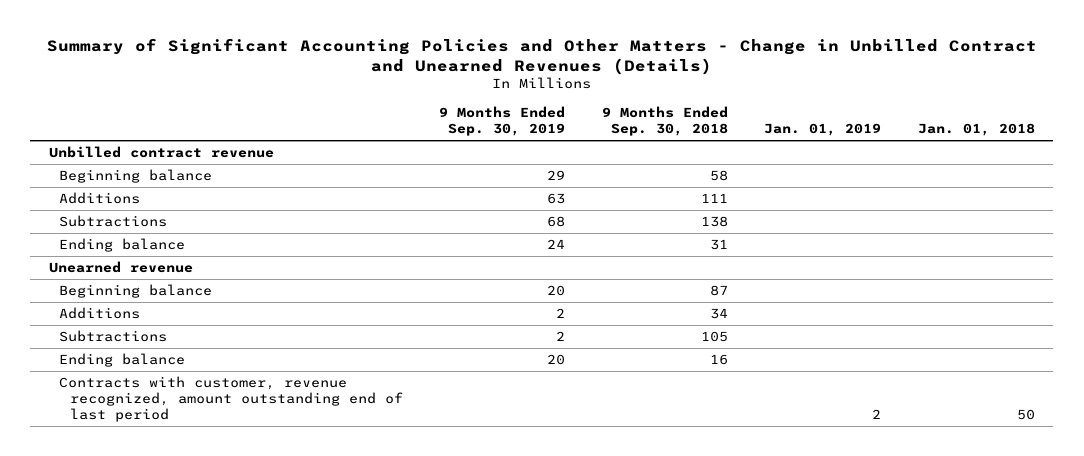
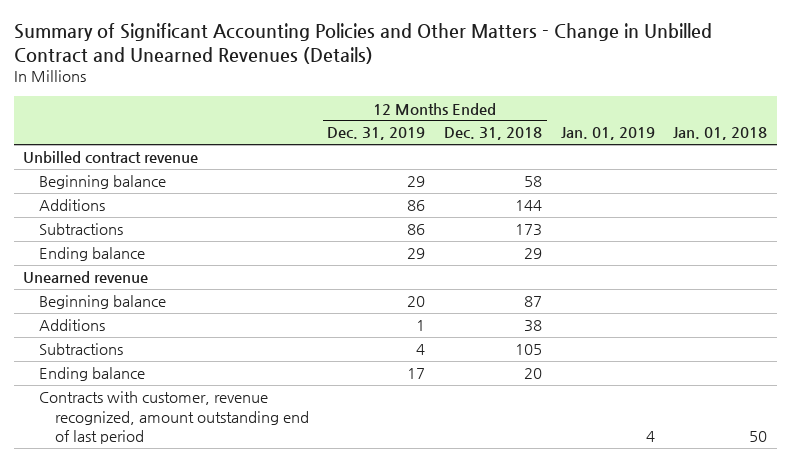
- | 9 Months Ended Sep. 30, 2019 | 9 Months Ended Sep. 30, 2018 | Jan. 01, 2019 | Jan. 01, 2018
+ | 12 Months Ended Dec. 31, 2019 | 12 Months Ended Dec. 31, 2018 | Jan. 01, 2019 | Jan. 01, 2018
- Contracts with customer, revenue recognized, amount outstanding end of last period | | | 2 | 50
+ Contracts with customer, revenue recognized, amount outstanding end of last period | | | 4 | 50

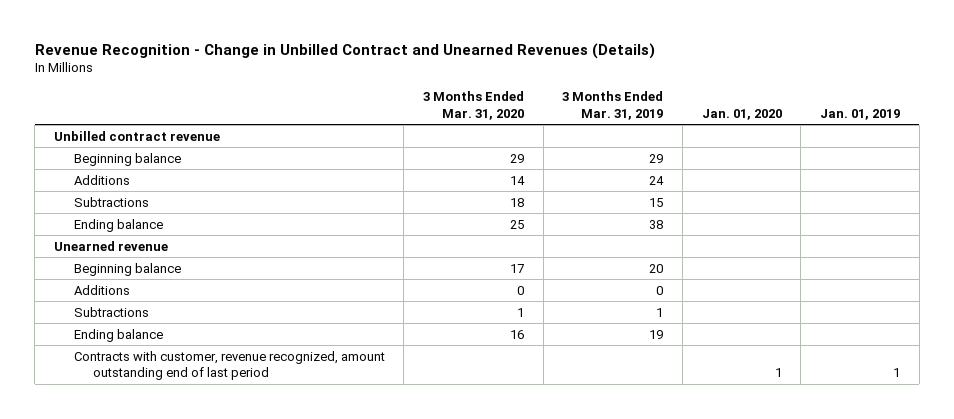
- Summary of Significant Accounting Policies and Other Matters - Change in Unbilled Contract and Unearned Revenues (Details)
+ Revenue Recognition - Change in Unbilled Contract and Unearned Revenues (Details)
- | 12 Months Ended Dec. 31, 2019 | 12 Months Ended Dec. 31, 2018 | Jan. 01, 2019 | Jan. 01, 2018
+ | 3 Months Ended Mar. 31, 2020 | 3 Months Ended Mar. 31, 2019 | Jan. 01, 2020 | Jan. 01, 2019
- Contracts with customer, revenue recognized, amount outstanding end of last period | | | 4 | 50
+ Contracts with customer, revenue recognized, amount outstanding end of last period | | | 1 | 1

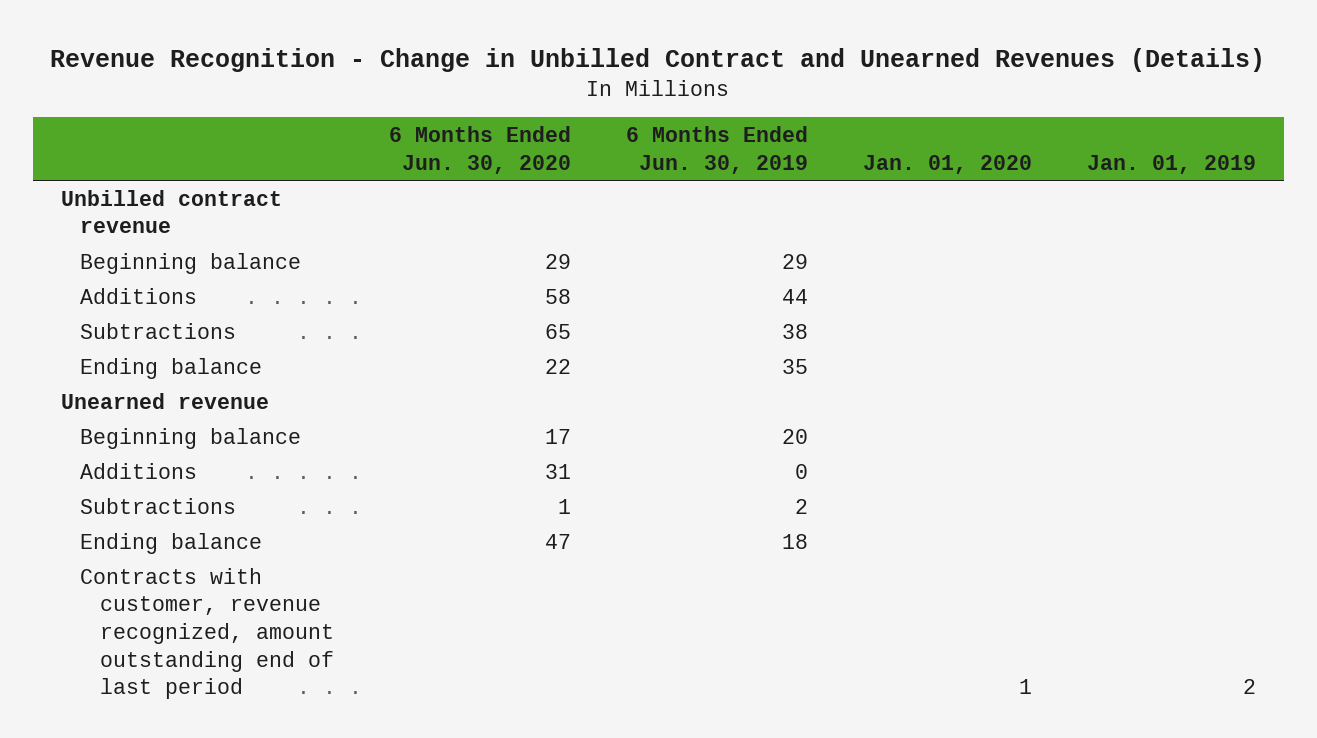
- | 3 Months Ended Mar. 31, 2020 | 3 Months Ended Mar. 31, 2019 | Jan. 01, 2020 | Jan. 01, 2019
+ | 6 Months Ended Jun. 30, 2020 | 6 Months Ended Jun. 30, 2019 | Jan. 01, 2020 | Jan. 01, 2019
- Contracts with customer, revenue recognized, amount outstanding end of last period | | | 1 | 1
+ Contracts with customer, revenue recognized, amount outstanding end of last period | | | 1 | 2

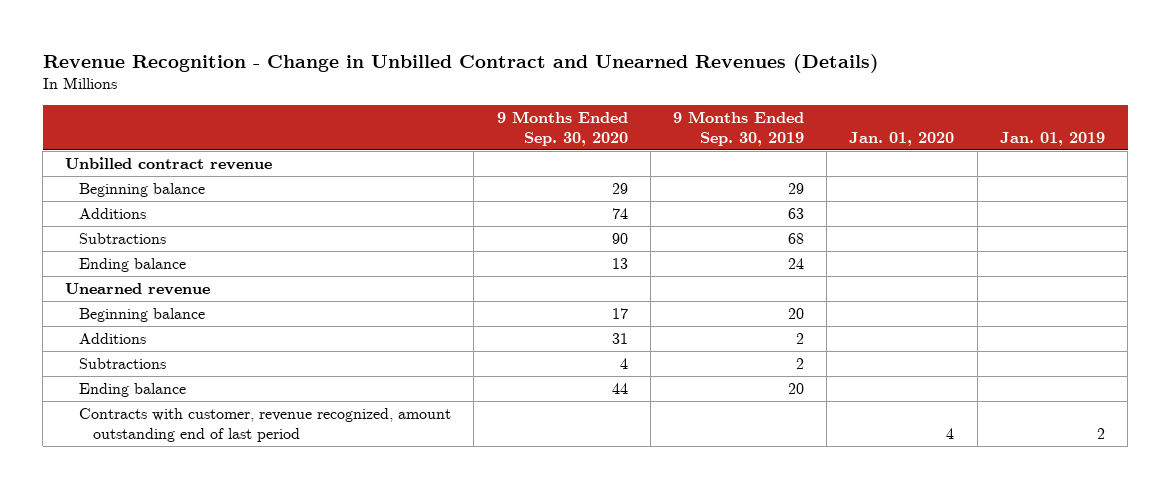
- | 6 Months Ended Jun. 30, 2020 | 6 Months Ended Jun. 30, 2019 | Jan. 01, 2020 | Jan. 01, 2019
+ | 9 Months Ended Sep. 30, 2020 | 9 Months Ended Sep. 30, 2019 | Jan. 01, 2020 | Jan. 01, 2019
- Contracts with customer, revenue recognized, amount outstanding end of last period | | | 1 | 2
+ Contracts with customer, revenue recognized, amount outstanding end of last period | | | 4 | 2

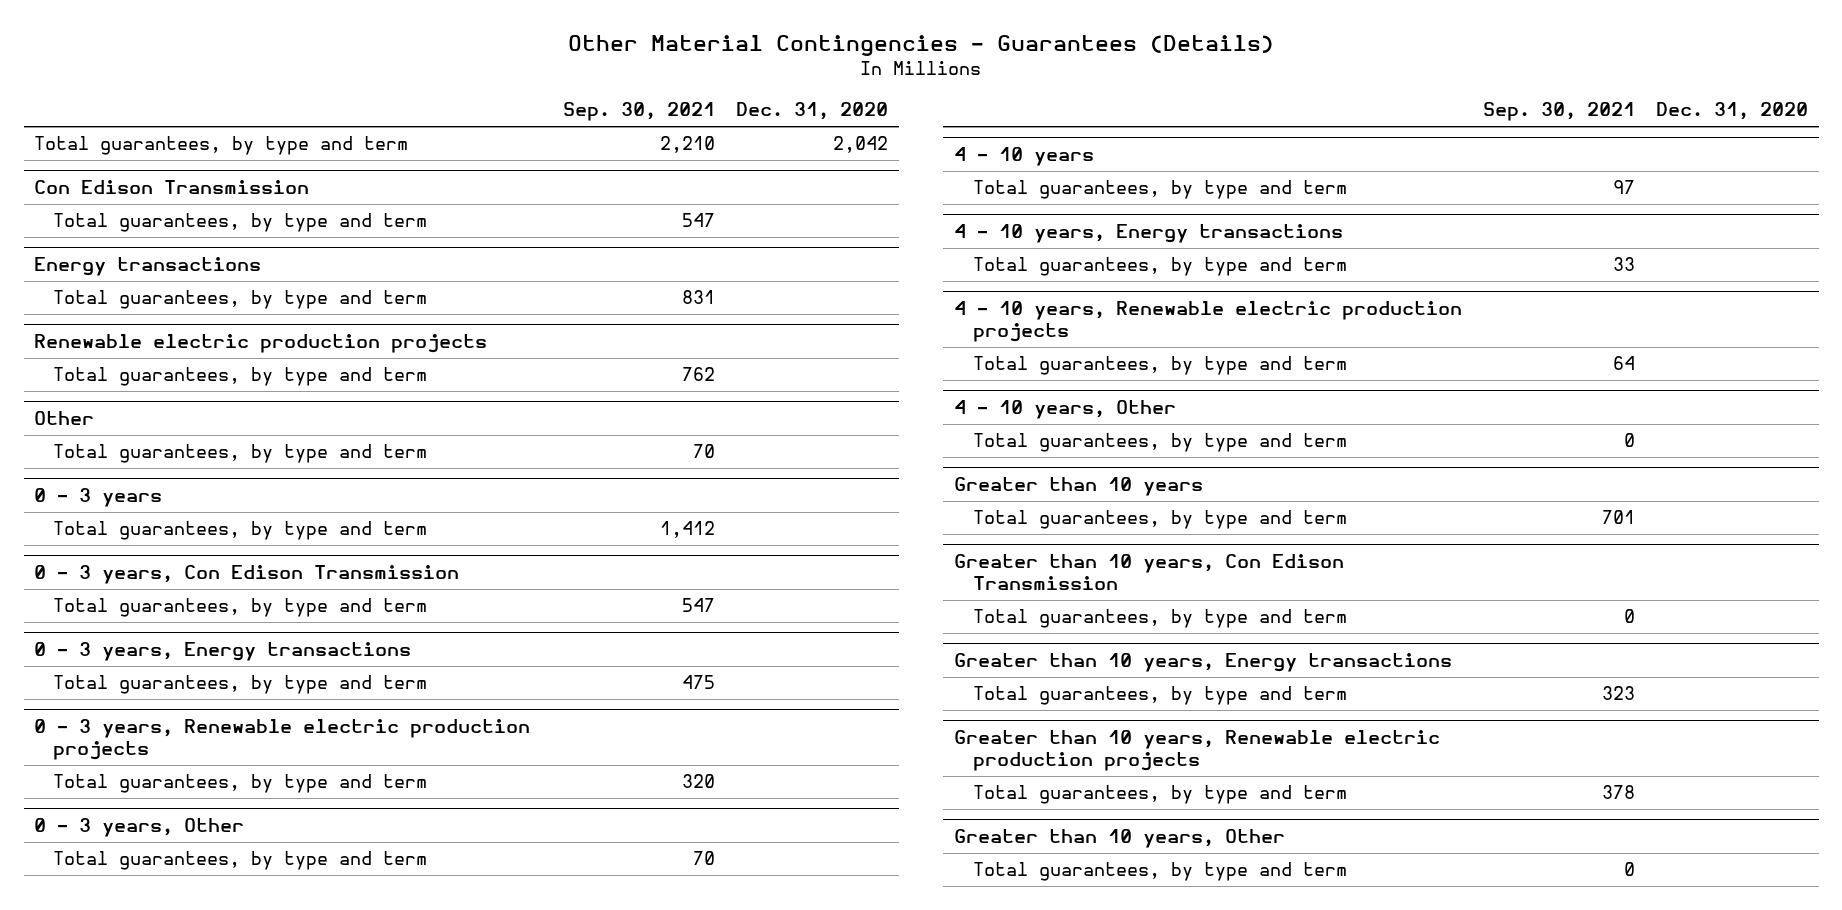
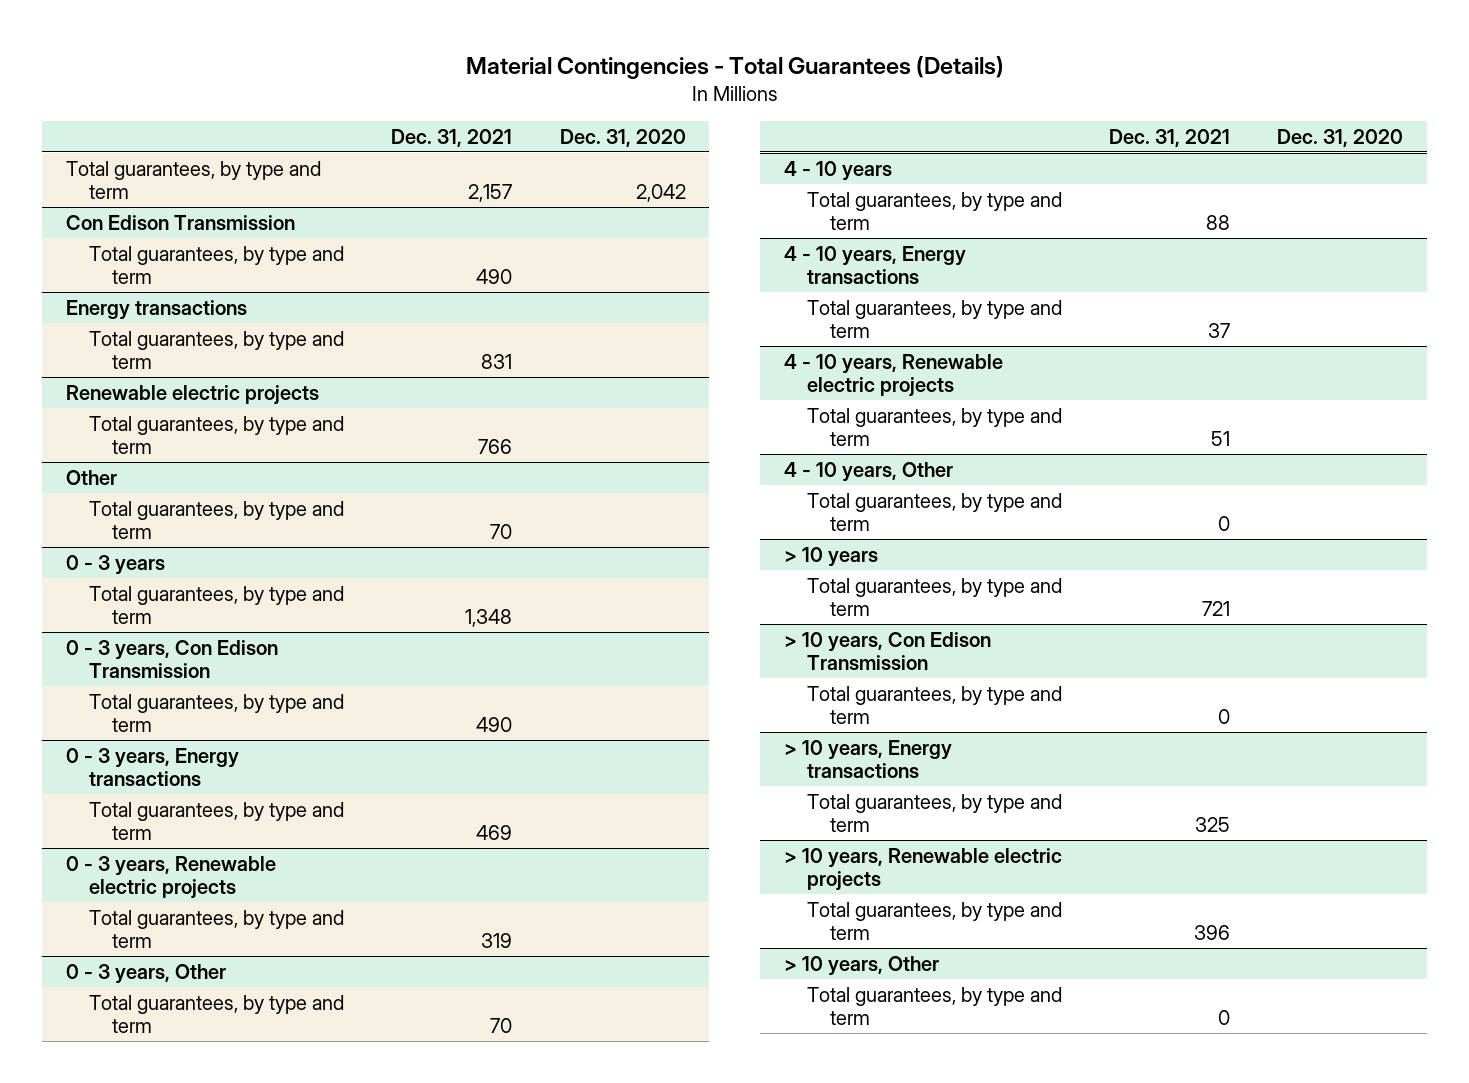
- Other Material Contingencies - Guarantees (Details)
+ Material Contingencies - Total Guarantees (Details)
- | Sep. 30, 2021 | Dec. 31, 2020
+ | Dec. 31, 2021 | Dec. 31, 2020
- Renewable electric production projects
+ Renewable electric projects
- 0 - 3 years, Renewable electric production projects
+ 0 - 3 years, Renewable electric projects
- 4 - 10 years, Renewable electric production projects
+ 4 - 10 years, Renewable electric projects
- Greater than 10 years
- Total guarantees, by type and term | 701 |
- Greater than 10 years, Con Edison Transmission
+ > 10 years
+ Total guarantees, by type and term | 721 |
+ > 10 years, Con Edison Transmission
- Greater than 10 years, Energy transactions
+ > 10 years, Energy transactions
- Greater than 10 years, Renewable electric production projects
+ > 10 years, Renewable electric projects
- Greater than 10 years, Other
+ > 10 years, Other

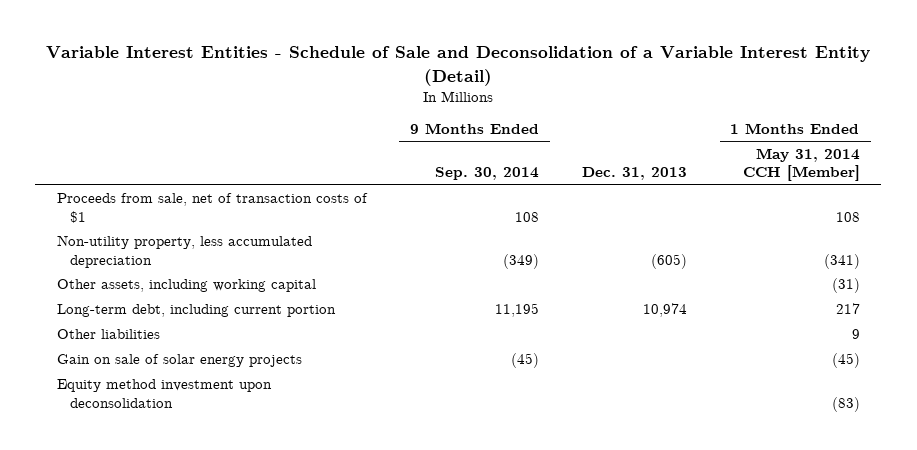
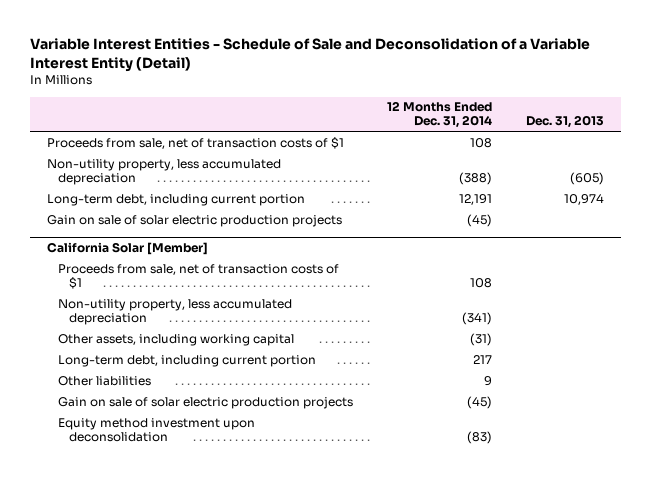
- | 9 Months Ended Sep. 30, 2014 | Dec. 31, 2013 | 1 Months Ended May 31, 2014 CCH [Member]
+ | 12 Months Ended Dec. 31, 2014 | Dec. 31, 2013
- Other assets, including working capital | | | (31)
- Other liabilities | | | 9
- Gain on sale of solar energy projects | (45) | | (45)
- Equity method investment upon deconsolidation | | | (83)
+ Gain on sale of solar electric production projects | (45) |
+ California Solar [Member]
+ Proceeds from sale, net of transaction costs of $1 | 108 |
+ Non-utility property, less accumulated depreciation | (341) |
+ Other assets, including working capital | (31) |
+ Long-term debt, including current portion | 217 |
+ Other liabilities | 9 |
+ Gain on sale of solar electric production projects | (45) |
+ Equity method investment upon deconsolidation | (83) |

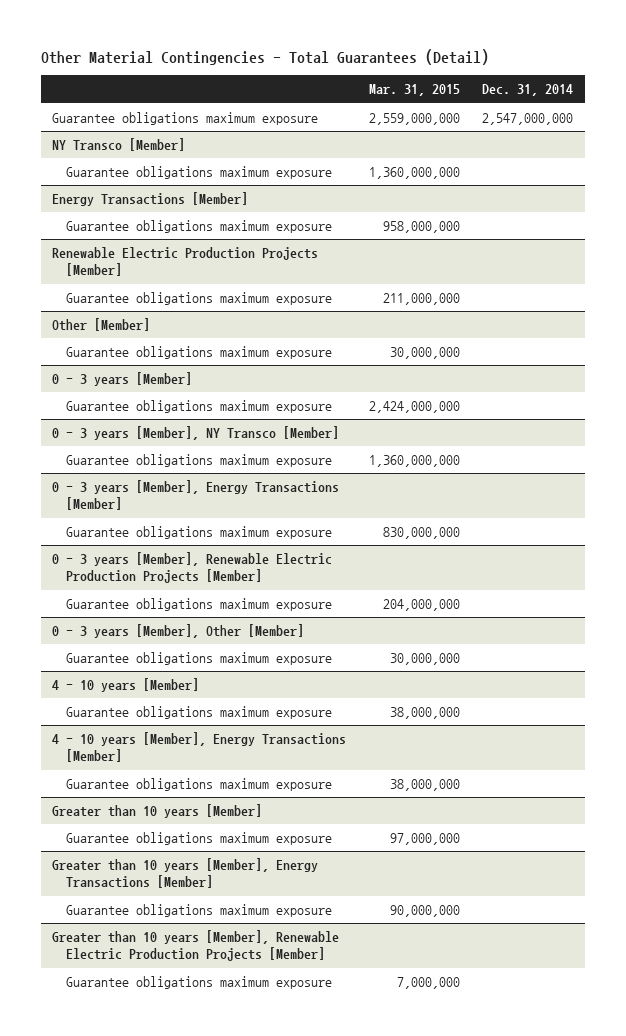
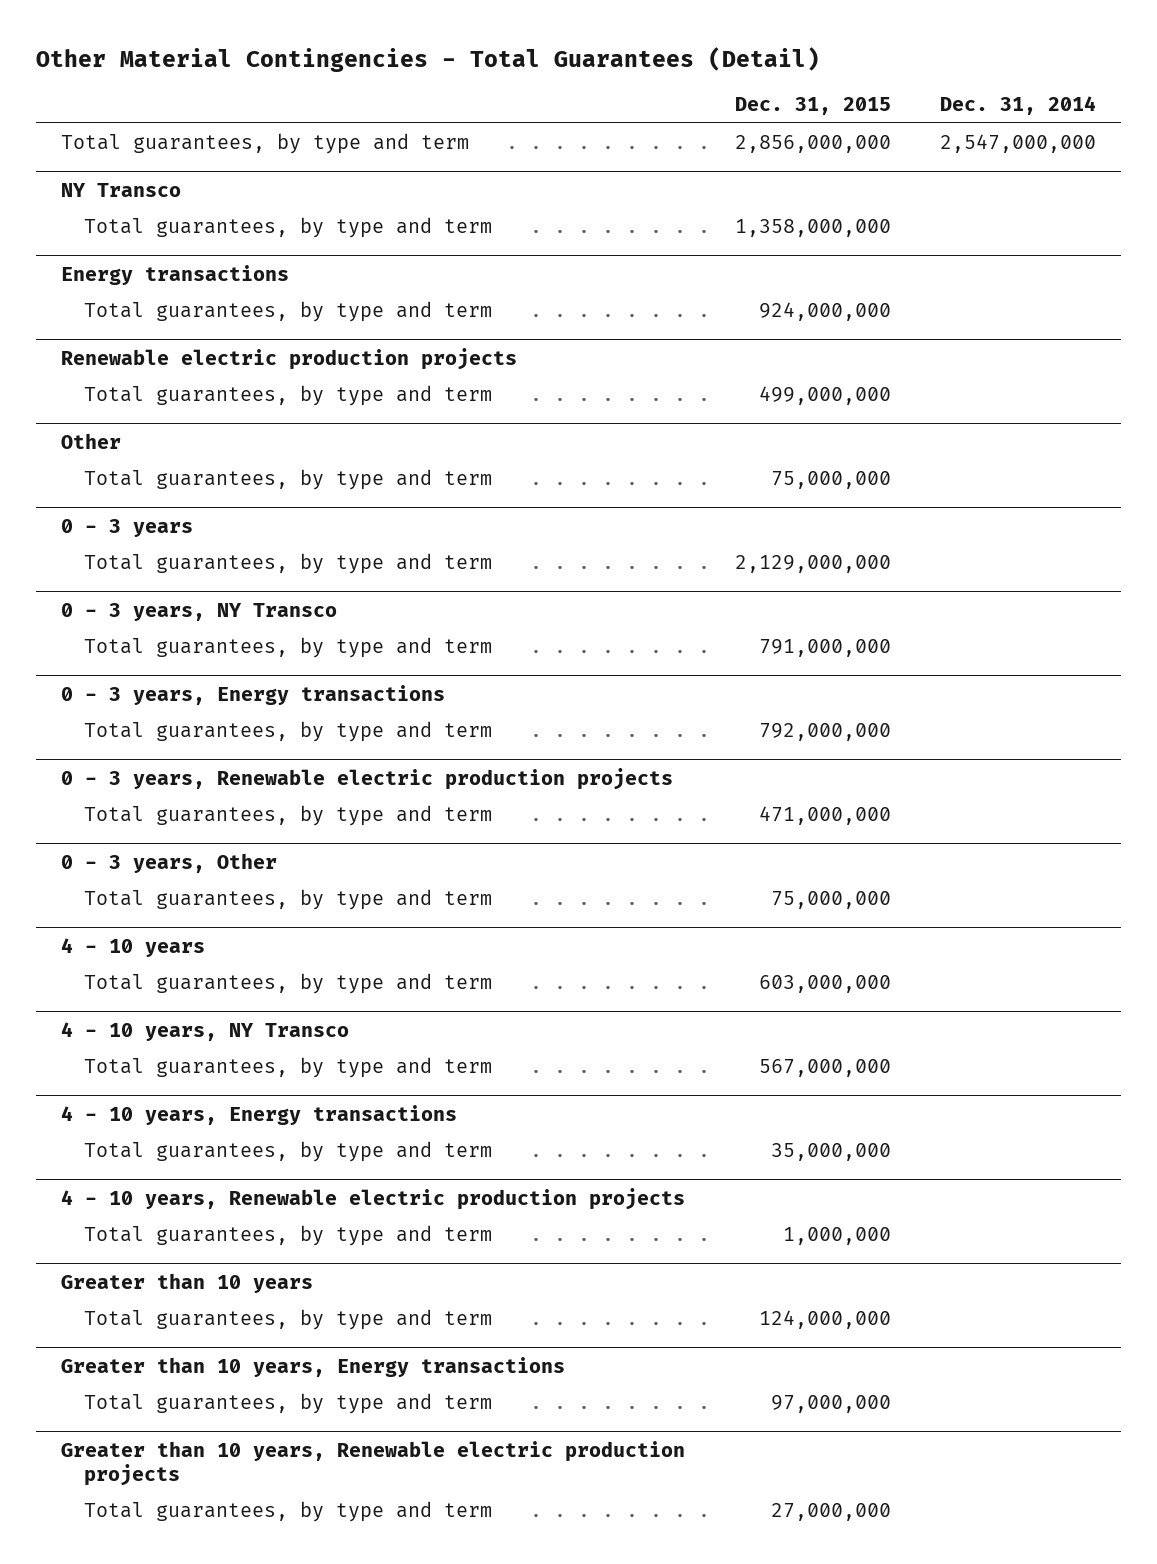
- | Mar. 31, 2015 | Dec. 31, 2014
+ | Dec. 31, 2015 | Dec. 31, 2014
- Guarantee obligations maximum exposure | 2,559,000,000 | 2,547,000,000
- NY Transco [Member]
- Guarantee obligations maximum exposure | 1,360,000,000 |
- Energy Transactions [Member]
- Guarantee obligations maximum exposure | 958,000,000 |
- Renewable Electric Production Projects [Member]
- Guarantee obligations maximum exposure | 211,000,000 |
- Other [Member]
- Guarantee obligations maximum exposure | 30,000,000 |
- 0 - 3 years [Member]
- Guarantee obligations maximum exposure | 2,424,000,000 |
- 0 - 3 years [Member], NY Transco [Member]
- Guarantee obligations maximum exposure | 1,360,000,000 |
- 0 - 3 years [Member], Energy Transactions [Member]
- Guarantee obligations maximum exposure | 830,000,000 |
- 0 - 3 years [Member], Renewable Electric Production Projects [Member]
- Guarantee obligations maximum exposure | 204,000,000 |
- 0 - 3 years [Member], Other [Member]
- Guarantee obligations maximum exposure | 30,000,000 |
- 4 - 10 years [Member]
- Guarantee obligations maximum exposure | 38,000,000 |
- 4 - 10 years [Member], Energy Transactions [Member]
- Guarantee obligations maximum exposure | 38,000,000 |
- Greater than 10 years [Member]
- Guarantee obligations maximum exposure | 97,000,000 |
- Greater than 10 years [Member], Energy Transactions [Member]
- Guarantee obligations maximum exposure | 90,000,000 |
- Greater than 10 years [Member], Renewable Electric Production Projects [Member]
- Guarantee obligations maximum exposure | 7,000,000 |
+ Total guarantees, by type and term | 2,856,000,000 | 2,547,000,000
+ NY Transco
+ Total guarantees, by type and term | 1,358,000,000 |
+ Energy transactions
+ Total guarantees, by type and term | 924,000,000 |
+ Renewable electric production projects
+ Total guarantees, by type and term | 499,000,000 |
+ Other
+ Total guarantees, by type and term | 75,000,000 |
+ 0 - 3 years
+ Total guarantees, by type and term | 2,129,000,000 |
+ 0 - 3 years, NY Transco
+ Total guarantees, by type and term | 791,000,000 |
+ 0 - 3 years, Energy transactions
+ Total guarantees, by type and term | 792,000,000 |
+ 0 - 3 years, Renewable electric production projects
+ Total guarantees, by type and term | 471,000,000 |
+ 0 - 3 years, Other
+ Total guarantees, by type and term | 75,000,000 |
+ 4 - 10 years
+ Total guarantees, by type and term | 603,000,000 |
+ 4 - 10 years, NY Transco
+ Total guarantees, by type and term | 567,000,000 |
+ 4 - 10 years, Energy transactions
+ Total guarantees, by type and term | 35,000,000 |
+ 4 - 10 years, Renewable electric production projects
+ Total guarantees, by type and term | 1,000,000 |
+ Greater than 10 years
+ Total guarantees, by type and term | 124,000,000 |
+ Greater than 10 years, Energy transactions
+ Total guarantees, by type and term | 97,000,000 |
+ Greater than 10 years, Renewable electric production projects
+ Total guarantees, by type and term | 27,000,000 |

